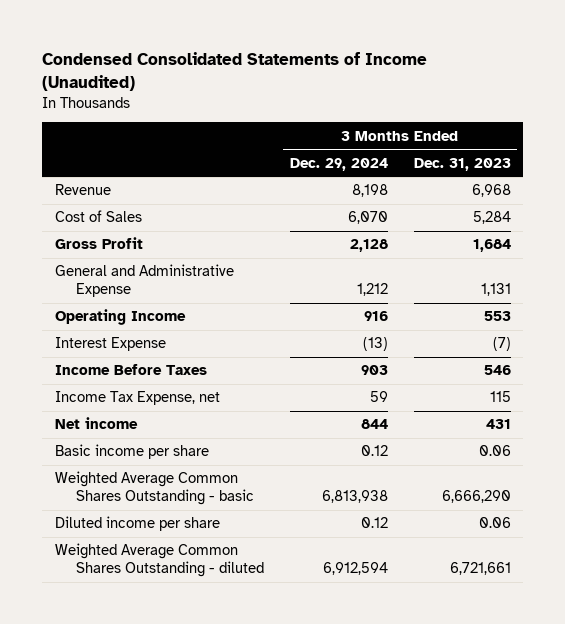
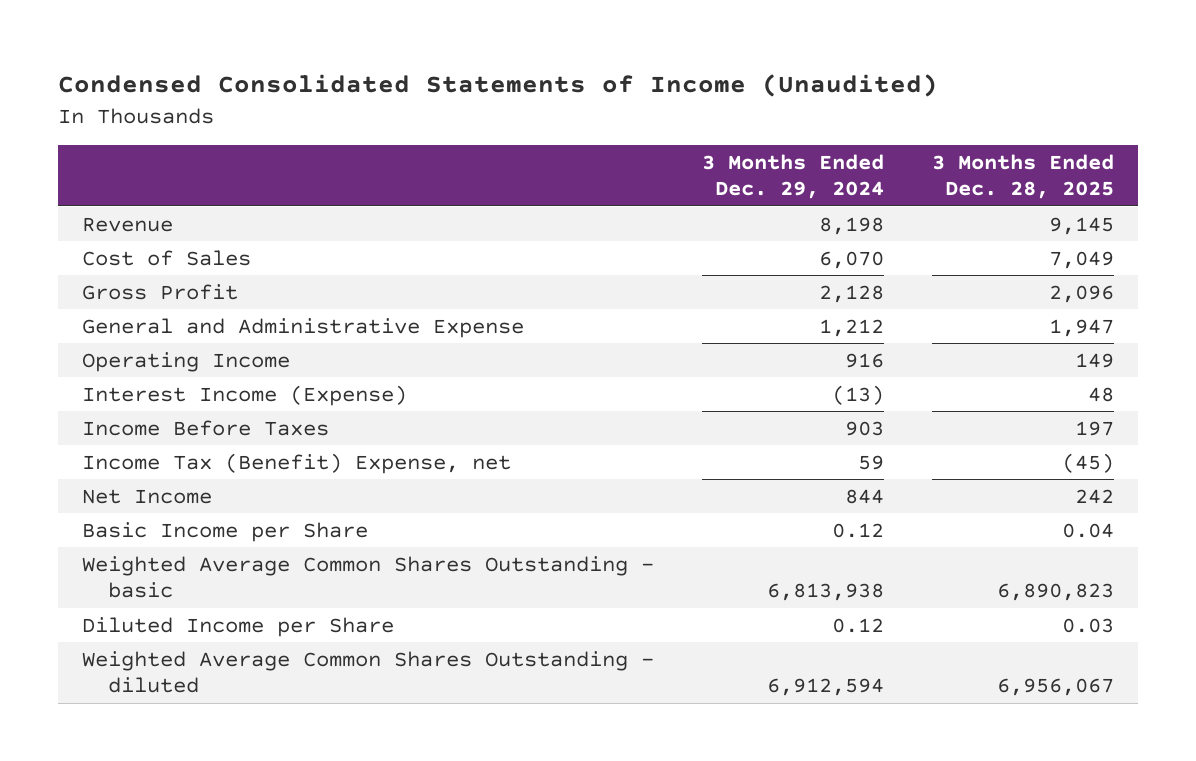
- | 3 Months Ended Dec. 29, 2024 | 3 Months Ended Dec. 31, 2023
+ | 3 Months Ended Dec. 29, 2024 | 3 Months Ended Dec. 28, 2025
- Interest Expense | (13) | (7)
+ Interest Income (Expense) | (13) | 48
- Income Tax Expense, net | 59 | 115
- Net income | 844 | 431
- Basic income per share | 0.12 | 0.06
+ Income Tax (Benefit) Expense, net | 59 | (45)
+ Net Income | 844 | 242
+ Basic Income per Share | 0.12 | 0.04
- Diluted income per share | 0.12 | 0.06
+ Diluted Income per Share | 0.12 | 0.03

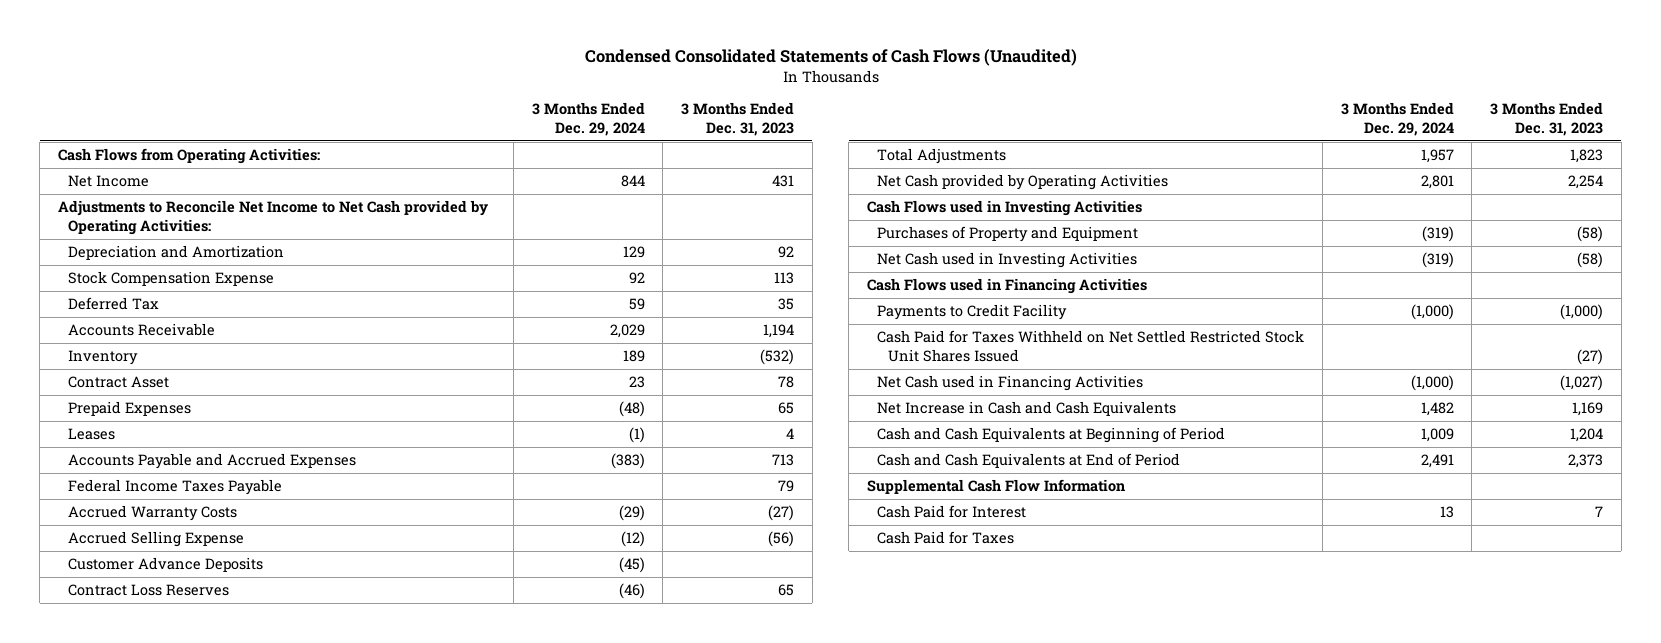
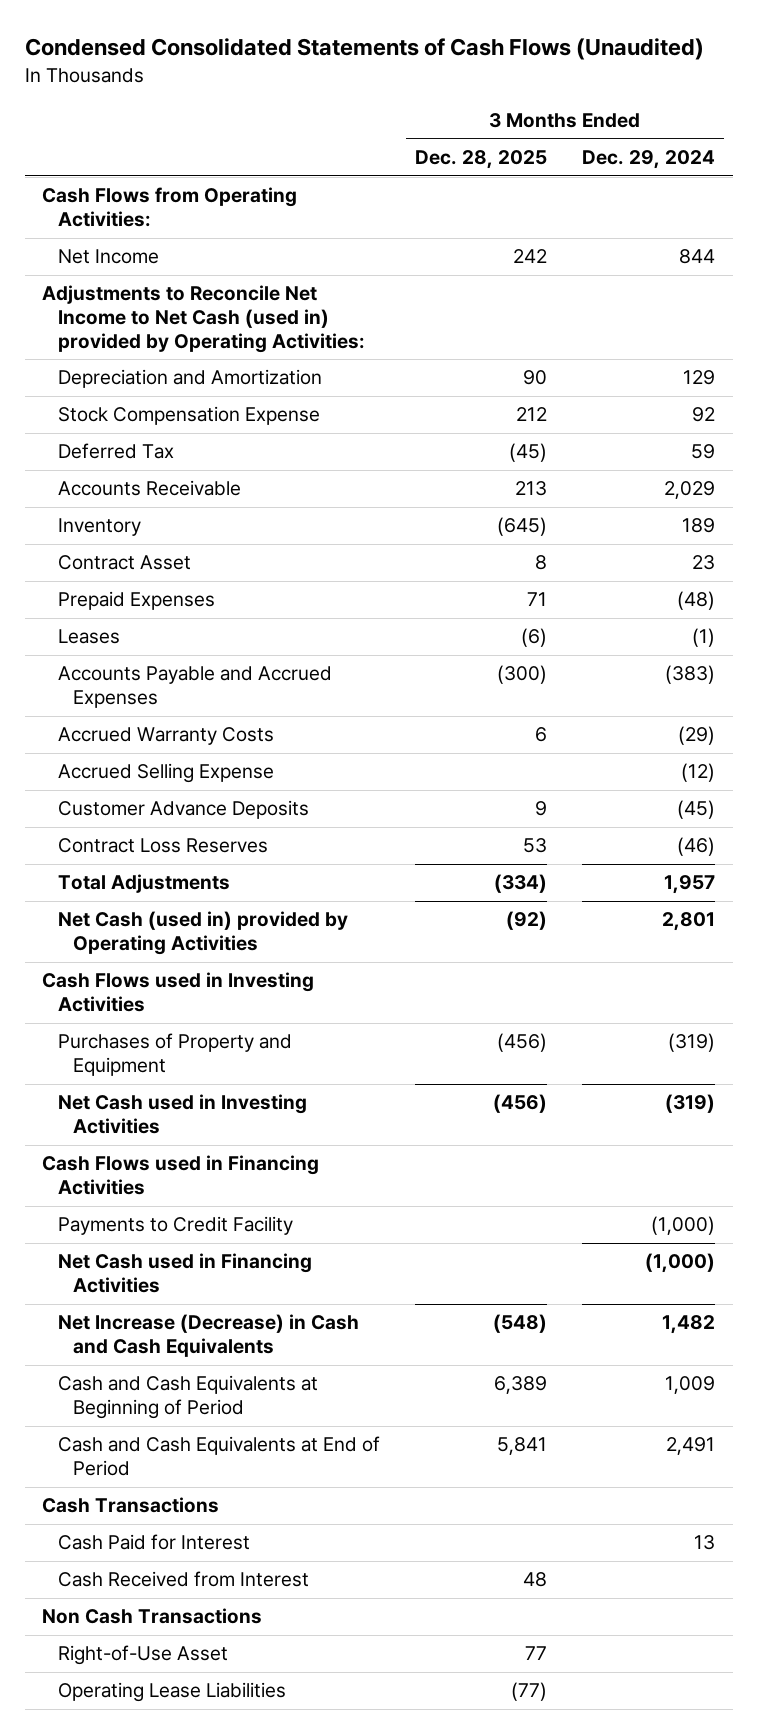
- | 3 Months Ended Dec. 29, 2024 | 3 Months Ended Dec. 31, 2023
+ | 3 Months Ended Dec. 28, 2025 | 3 Months Ended Dec. 29, 2024
- Adjustments to Reconcile Net Income to Net Cash provided by Operating Activities:
+ Adjustments to Reconcile Net Income to Net Cash (used in) provided by Operating Activities:
- Federal Income Taxes Payable | | 79
- Net Cash provided by Operating Activities | 2,801 | 2,254
+ Net Cash (used in) provided by Operating Activities | (92) | 2,801
- Cash Paid for Taxes Withheld on Net Settled Restricted Stock Unit Shares Issued | | (27)
- Net Increase in Cash and Cash Equivalents | 1,482 | 1,169
+ Net Increase (Decrease) in Cash and Cash Equivalents | (548) | 1,482
- Supplemental Cash Flow Information
+ Cash Transactions
- Cash Paid for Taxes
+ Cash Received from Interest | 48 |
+ Non Cash Transactions
+ Right-of-Use Asset | 77 |
+ Operating Lease Liabilities | (77) |

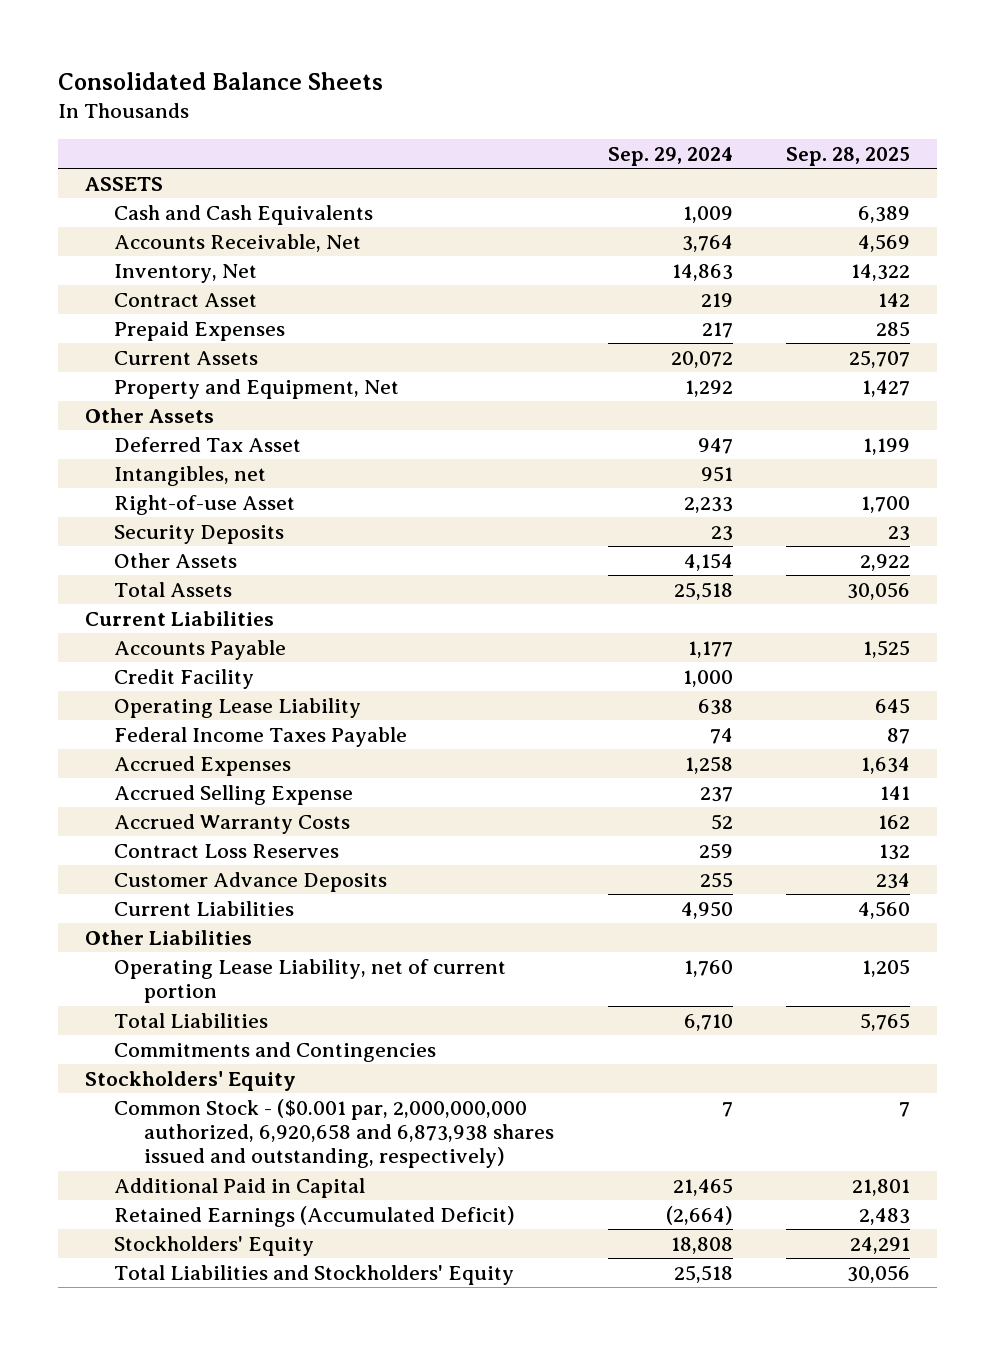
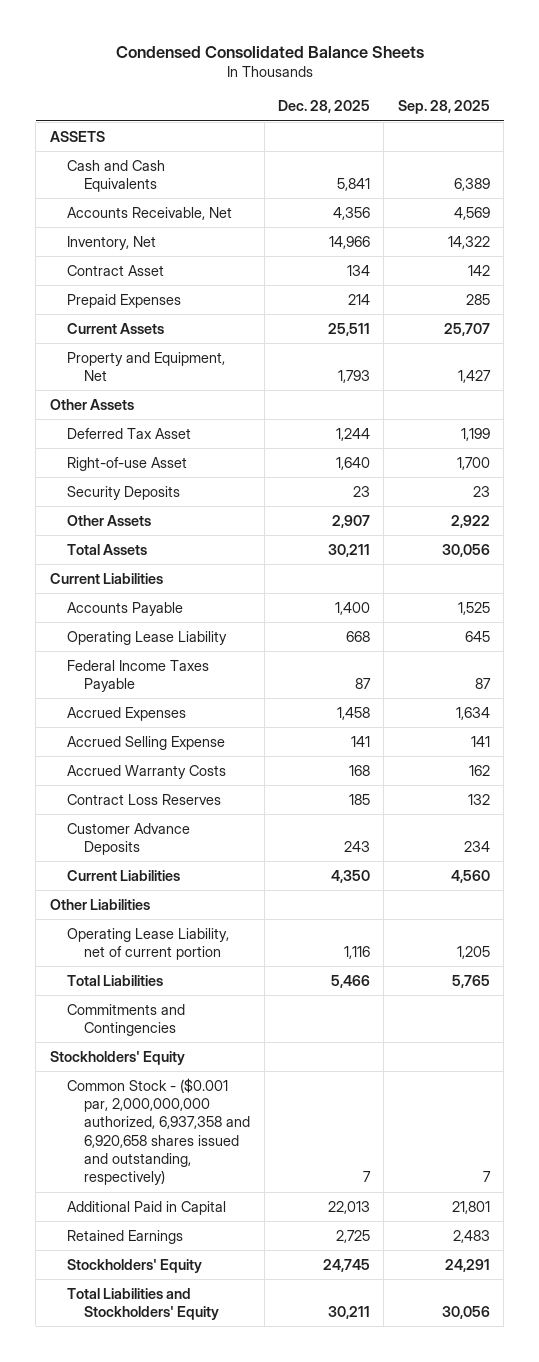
- Consolidated Balance Sheets
+ Condensed Consolidated Balance Sheets
- | Sep. 29, 2024 | Sep. 28, 2025
+ | Dec. 28, 2025 | Sep. 28, 2025
- Intangibles, net | 951 |
- Credit Facility | 1,000 |
- Common Stock - ($0.001 par, 2,000,000,000 authorized, 6,920,658 and 6,873,938 shares issued and outstanding, respectively) | 7 | 7
+ Common Stock - ($0.001 par, 2,000,000,000 authorized, 6,937,358 and 6,920,658 shares issued and outstanding, respectively) | 7 | 7
- Retained Earnings (Accumulated Deficit) | (2,664) | 2,483
+ Retained Earnings | 2,725 | 2,483

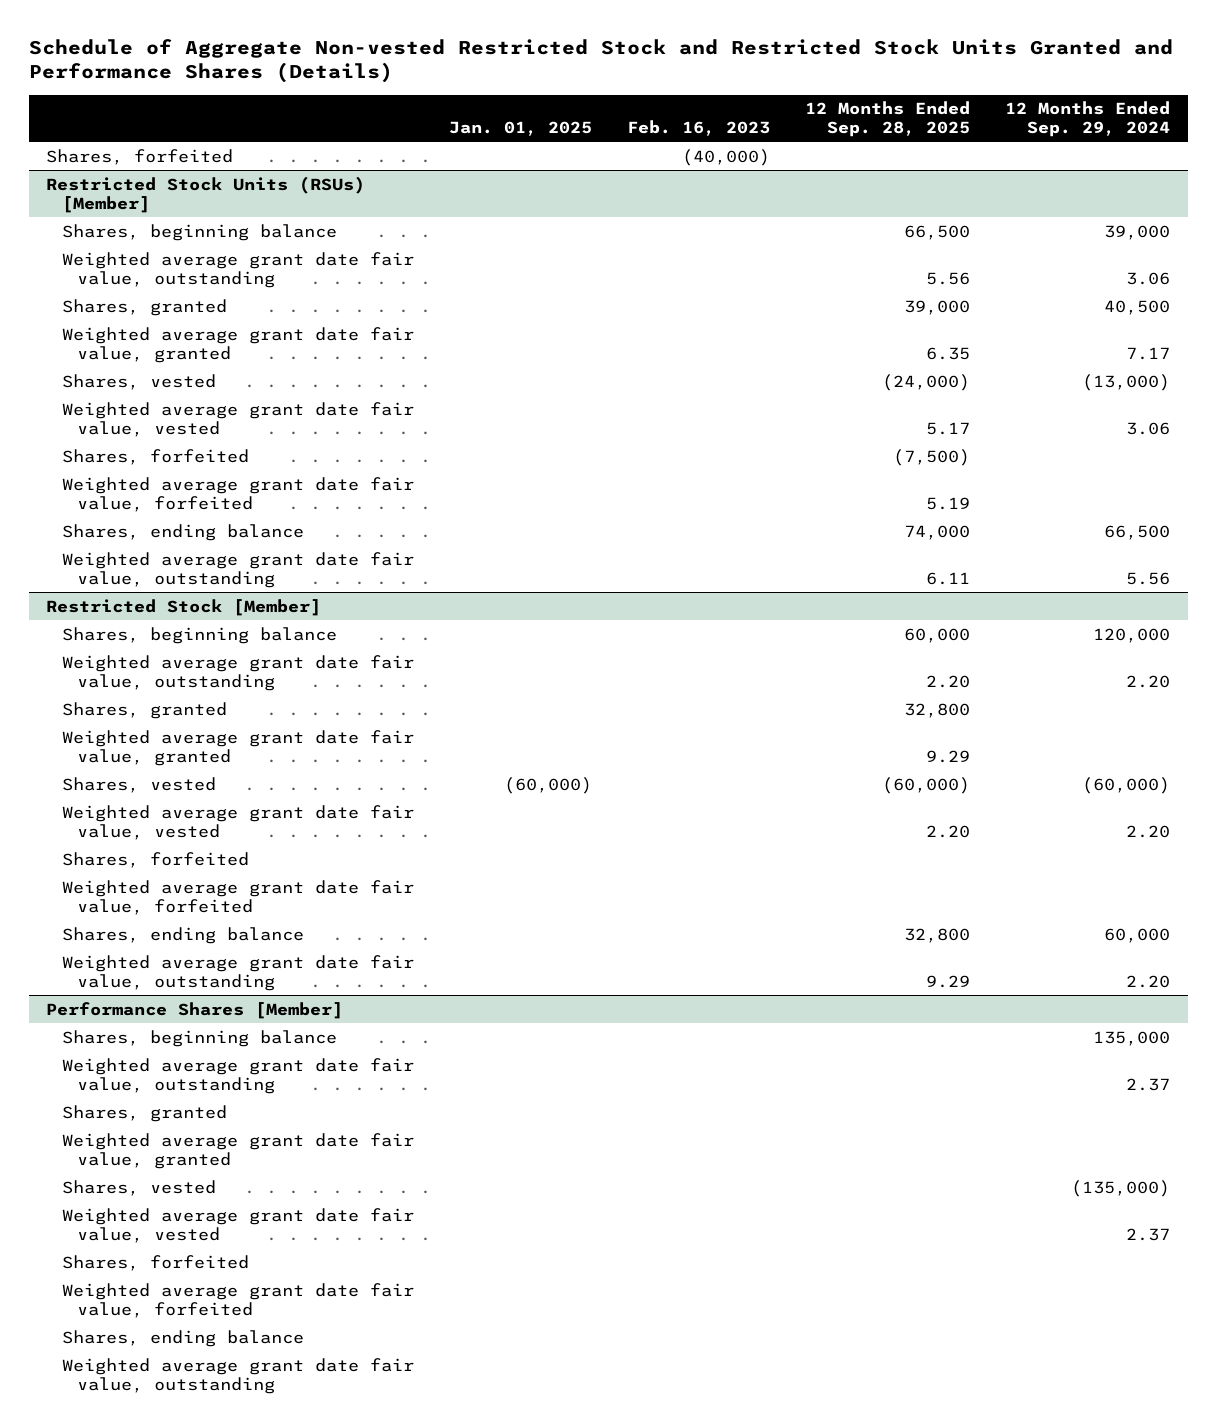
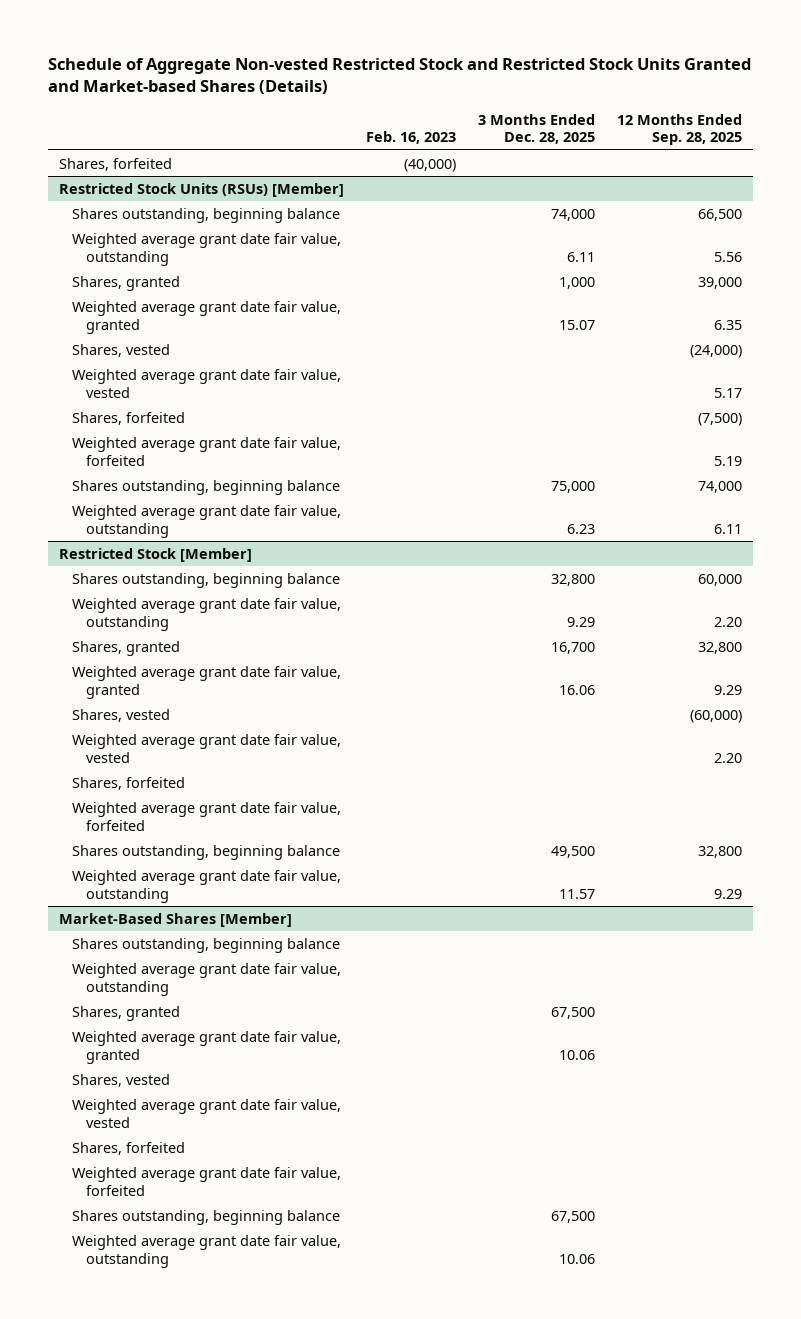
- Schedule of Aggregate Non-vested Restricted Stock and Restricted Stock Units Granted and Performance Shares (Details)
+ Schedule of Aggregate Non-vested Restricted Stock and Restricted Stock Units Granted and Market-based Shares (Details)
- | Jan. 01, 2025 | Feb. 16, 2023 | 12 Months Ended Sep. 28, 2025 | 12 Months Ended Sep. 29, 2024
+ | Feb. 16, 2023 | 3 Months Ended Dec. 28, 2025 | 12 Months Ended Sep. 28, 2025
@ Restricted Stock Units (RSUs) [Member]
- Shares, beginning balance | | | 66,500 | 39,000
+ Shares outstanding, beginning balance | | 74,000 | 66,500
- Shares, ending balance | | | 74,000 | 66,500
+ Shares outstanding, beginning balance | | 75,000 | 74,000
@ Restricted Stock [Member]
- Shares, beginning balance | | | 60,000 | 120,000
+ Shares outstanding, beginning balance | | 32,800 | 60,000
- Shares, ending balance | | | 32,800 | 60,000
+ Shares outstanding, beginning balance | | 49,500 | 32,800
- Performance Shares [Member]
- Shares, beginning balance | | | | 135,000
+ Market-Based Shares [Member]
+ Shares outstanding, beginning balance
- Shares, ending balance
+ Shares outstanding, beginning balance | | 67,500 |

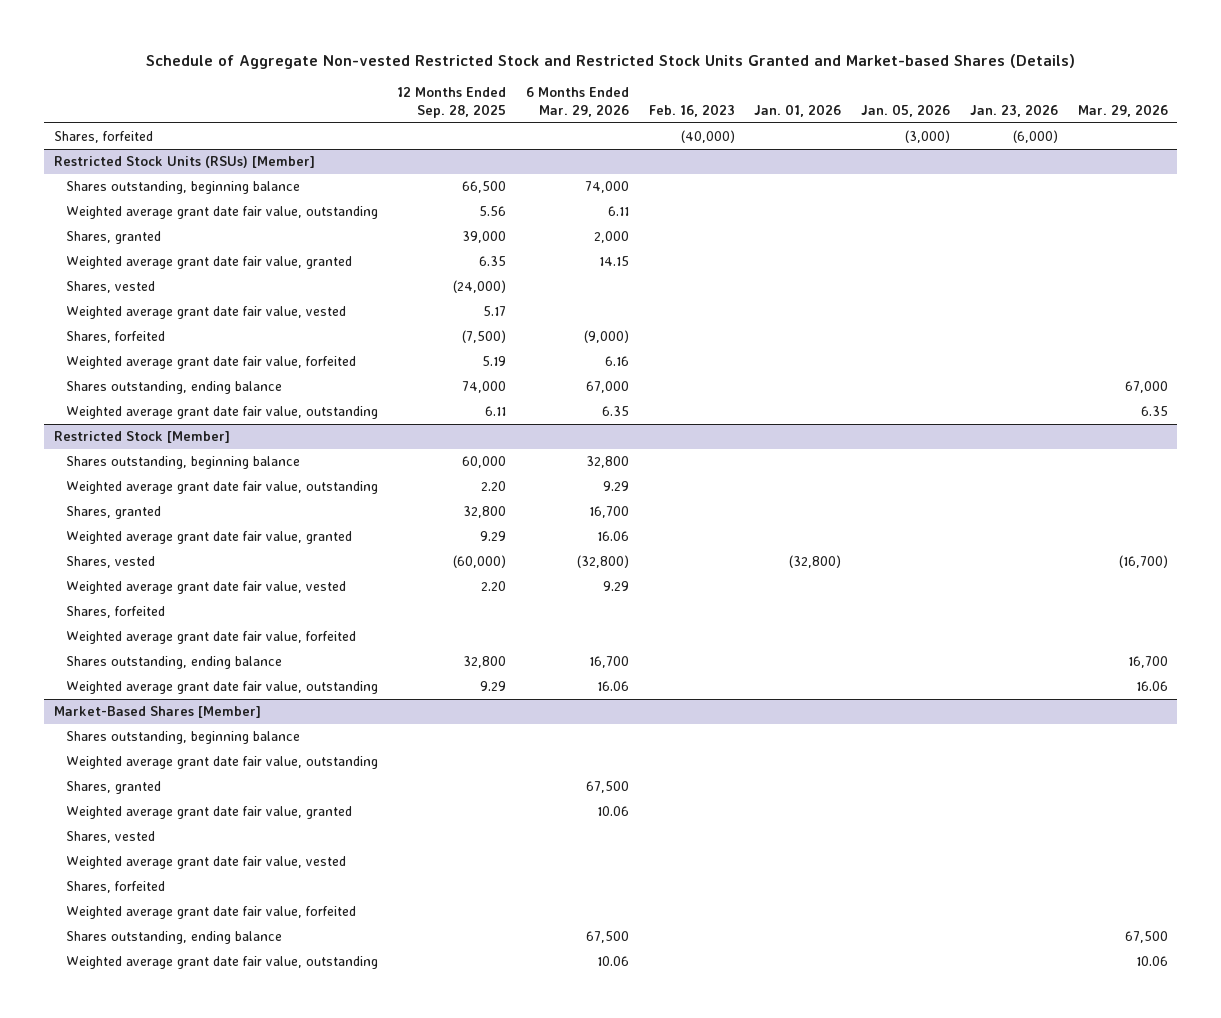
- | Feb. 16, 2023 | 3 Months Ended Dec. 28, 2025 | 12 Months Ended Sep. 28, 2025
+ | 12 Months Ended Sep. 28, 2025 | 6 Months Ended Mar. 29, 2026 | Feb. 16, 2023 | Jan. 01, 2026 | Jan. 05, 2026 | Jan. 23, 2026 | Mar. 29, 2026
@ Restricted Stock Units (RSUs) [Member]
- Shares outstanding, beginning balance | | 75,000 | 74,000
+ Shares outstanding, ending balance | 74,000 | 67,000 | | | | | 67,000
@ Restricted Stock [Member]
- Shares outstanding, beginning balance | | 49,500 | 32,800
+ Shares outstanding, ending balance | 32,800 | 16,700 | | | | | 16,700
@ Market-Based Shares [Member]
- Shares outstanding, beginning balance | | 67,500 |
+ Shares outstanding, ending balance | | 67,500 | | | | | 67,500

